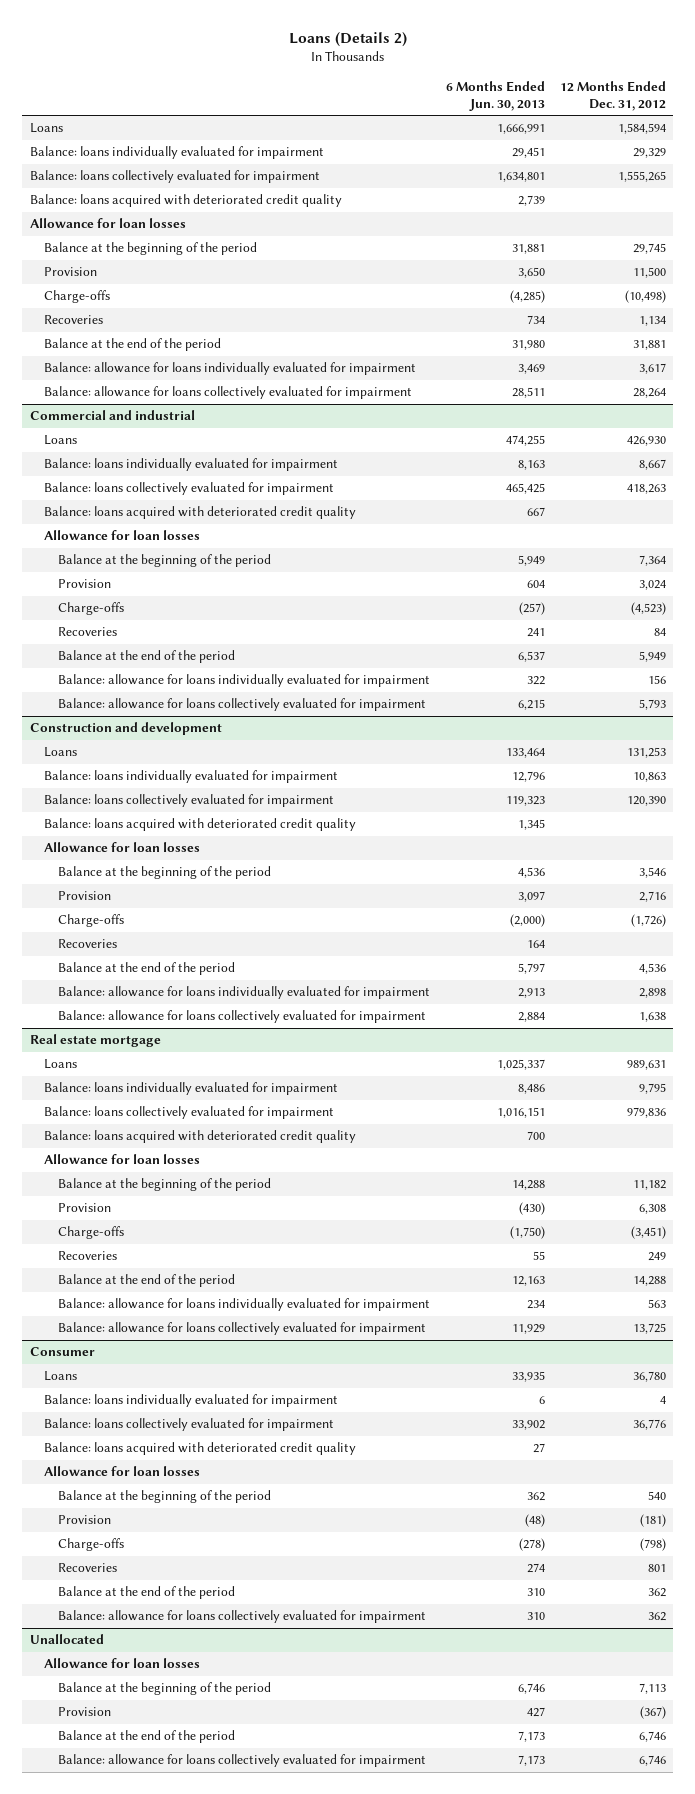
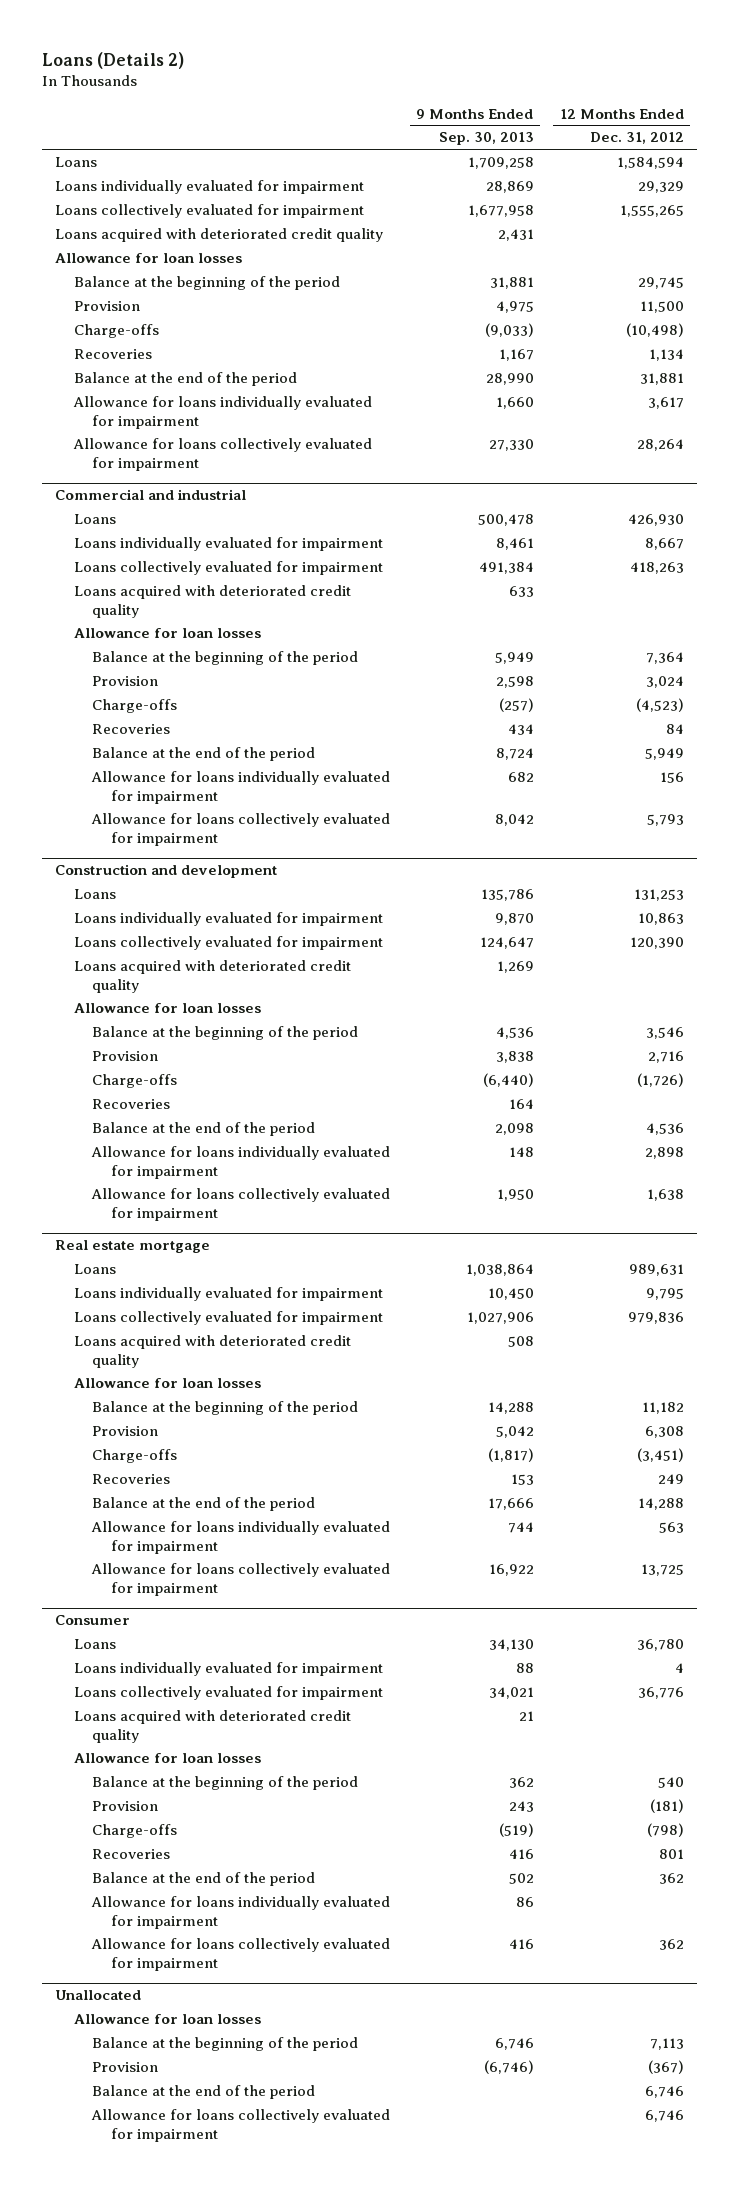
- | 6 Months Ended Jun. 30, 2013 | 12 Months Ended Dec. 31, 2012
+ | 9 Months Ended Sep. 30, 2013 | 12 Months Ended Dec. 31, 2012
- Balance: loans individually evaluated for impairment | 29,451 | 29,329
- Balance: loans collectively evaluated for impairment | 1,634,801 | 1,555,265
- Balance: loans acquired with deteriorated credit quality | 2,739 |
+ Loans individually evaluated for impairment | 28,869 | 29,329
+ Loans collectively evaluated for impairment | 1,677,958 | 1,555,265
+ Loans acquired with deteriorated credit quality | 2,431 |
- Balance: allowance for loans individually evaluated for impairment | 3,469 | 3,617
- Balance: allowance for loans collectively evaluated for impairment | 28,511 | 28,264
+ Allowance for loans individually evaluated for impairment | 1,660 | 3,617
+ Allowance for loans collectively evaluated for impairment | 27,330 | 28,264
@ Commercial and industrial
- Balance: loans individually evaluated for impairment | 8,163 | 8,667
- Balance: loans collectively evaluated for impairment | 465,425 | 418,263
- Balance: loans acquired with deteriorated credit quality | 667 |
+ Loans individually evaluated for impairment | 8,461 | 8,667
+ Loans collectively evaluated for impairment | 491,384 | 418,263
+ Loans acquired with deteriorated credit quality | 633 |
- Balance: allowance for loans individually evaluated for impairment | 322 | 156
- Balance: allowance for loans collectively evaluated for impairment | 6,215 | 5,793
+ Allowance for loans individually evaluated for impairment | 682 | 156
+ Allowance for loans collectively evaluated for impairment | 8,042 | 5,793
@ Construction and development
- Balance: loans individually evaluated for impairment | 12,796 | 10,863
- Balance: loans collectively evaluated for impairment | 119,323 | 120,390
- Balance: loans acquired with deteriorated credit quality | 1,345 |
+ Loans individually evaluated for impairment | 9,870 | 10,863
+ Loans collectively evaluated for impairment | 124,647 | 120,390
+ Loans acquired with deteriorated credit quality | 1,269 |
- Balance: allowance for loans individually evaluated for impairment | 2,913 | 2,898
- Balance: allowance for loans collectively evaluated for impairment | 2,884 | 1,638
+ Allowance for loans individually evaluated for impairment | 148 | 2,898
+ Allowance for loans collectively evaluated for impairment | 1,950 | 1,638
@ Real estate mortgage
- Balance: loans individually evaluated for impairment | 8,486 | 9,795
- Balance: loans collectively evaluated for impairment | 1,016,151 | 979,836
- Balance: loans acquired with deteriorated credit quality | 700 |
+ Loans individually evaluated for impairment | 10,450 | 9,795
+ Loans collectively evaluated for impairment | 1,027,906 | 979,836
+ Loans acquired with deteriorated credit quality | 508 |
- Balance: allowance for loans individually evaluated for impairment | 234 | 563
- Balance: allowance for loans collectively evaluated for impairment | 11,929 | 13,725
+ Allowance for loans individually evaluated for impairment | 744 | 563
+ Allowance for loans collectively evaluated for impairment | 16,922 | 13,725
@ Consumer
- Balance: loans individually evaluated for impairment | 6 | 4
- Balance: loans collectively evaluated for impairment | 33,902 | 36,776
- Balance: loans acquired with deteriorated credit quality | 27 |
+ Loans individually evaluated for impairment | 88 | 4
+ Loans collectively evaluated for impairment | 34,021 | 36,776
+ Loans acquired with deteriorated credit quality | 21 |
- Balance: allowance for loans collectively evaluated for impairment | 310 | 362
+ Allowance for loans individually evaluated for impairment | 86 |
+ Allowance for loans collectively evaluated for impairment | 416 | 362
@ Unallocated
- Balance: allowance for loans collectively evaluated for impairment | 7,173 | 6,746
+ Allowance for loans collectively evaluated for impairment | | 6,746

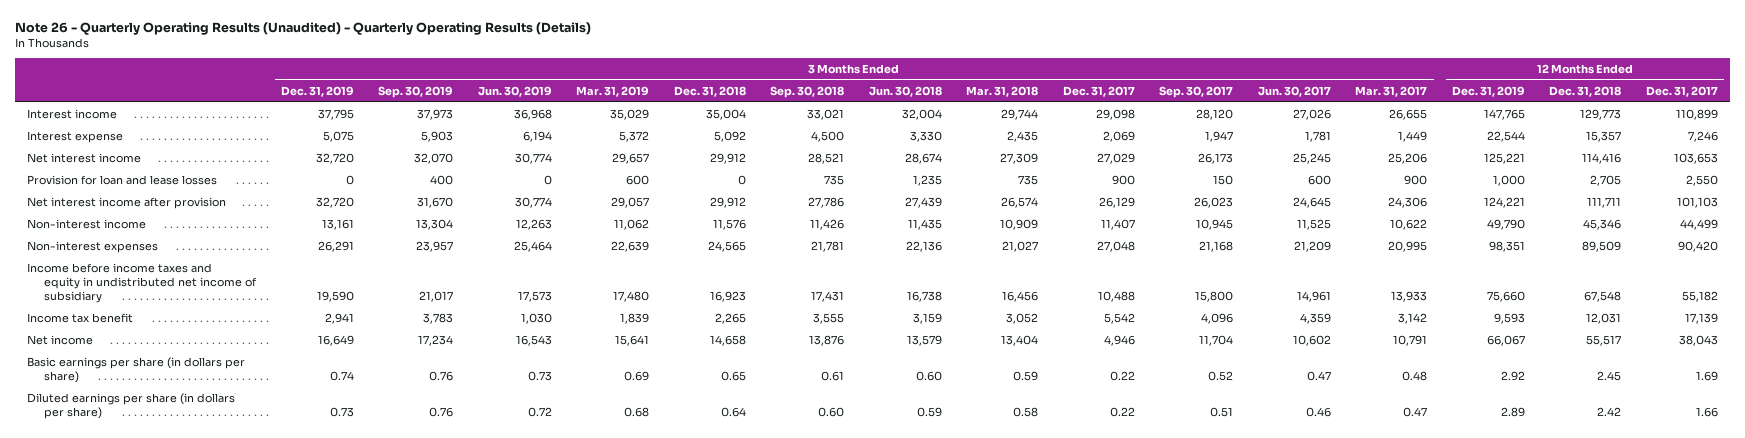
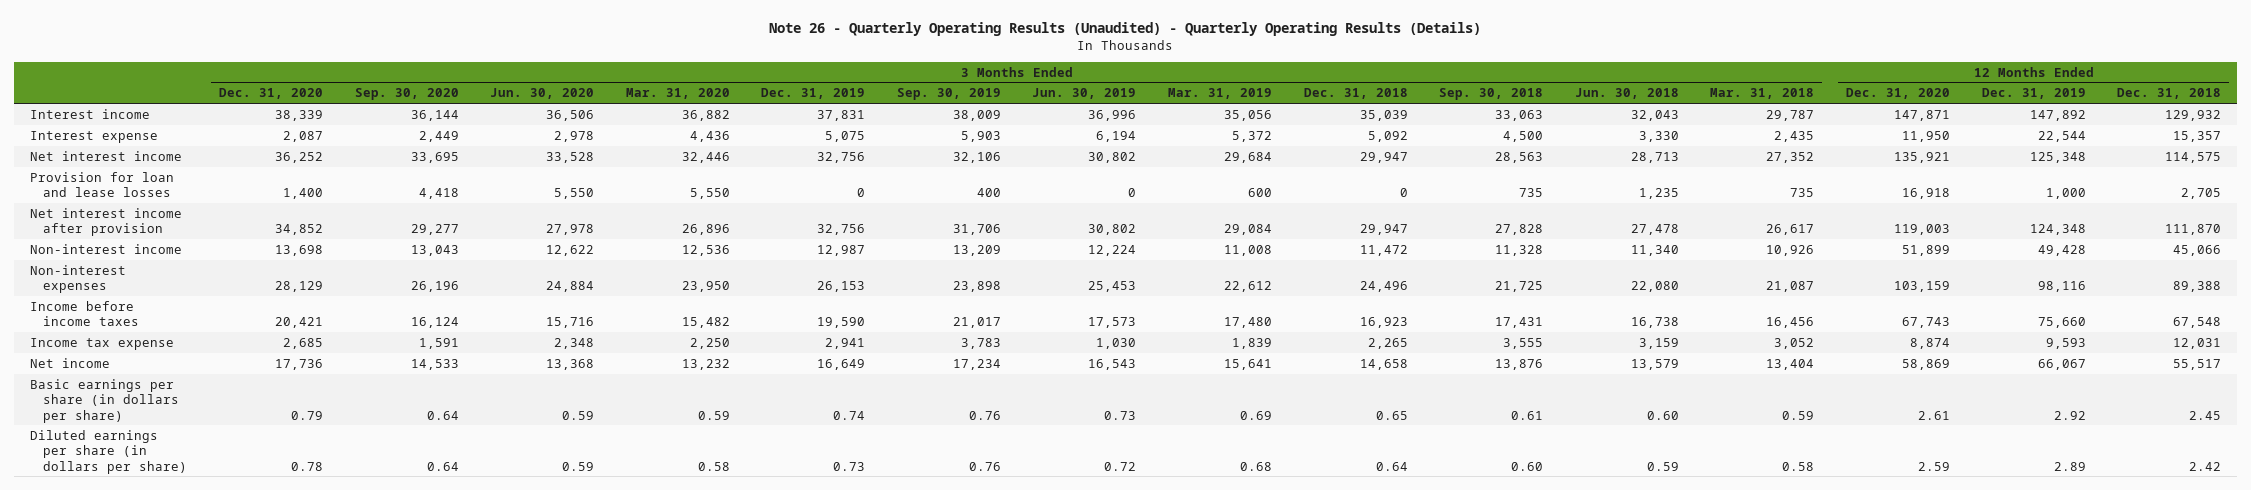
- | 3 Months Ended Dec. 31, 2019 | 3 Months Ended Sep. 30, 2019 | 3 Months Ended Jun. 30, 2019 | 3 Months Ended Mar. 31, 2019 | 3 Months Ended Dec. 31, 2018 | 3 Months Ended Sep. 30, 2018 | 3 Months Ended Jun. 30, 2018 | 3 Months Ended Mar. 31, 2018 | 3 Months Ended Dec. 31, 2017 | 3 Months Ended Sep. 30, 2017 | 3 Months Ended Jun. 30, 2017 | 3 Months Ended Mar. 31, 2017 | 12 Months Ended Dec. 31, 2019 | 12 Months Ended Dec. 31, 2018 | 12 Months Ended Dec. 31, 2017
+ | 3 Months Ended Dec. 31, 2020 | 3 Months Ended Sep. 30, 2020 | 3 Months Ended Jun. 30, 2020 | 3 Months Ended Mar. 31, 2020 | 3 Months Ended Dec. 31, 2019 | 3 Months Ended Sep. 30, 2019 | 3 Months Ended Jun. 30, 2019 | 3 Months Ended Mar. 31, 2019 | 3 Months Ended Dec. 31, 2018 | 3 Months Ended Sep. 30, 2018 | 3 Months Ended Jun. 30, 2018 | 3 Months Ended Mar. 31, 2018 | 12 Months Ended Dec. 31, 2020 | 12 Months Ended Dec. 31, 2019 | 12 Months Ended Dec. 31, 2018
- Interest income | 37,795 | 37,973 | 36,968 | 35,029 | 35,004 | 33,021 | 32,004 | 29,744 | 29,098 | 28,120 | 27,026 | 26,655 | 147,765 | 129,773 | 110,899
+ Interest income | 38,339 | 36,144 | 36,506 | 36,882 | 37,831 | 38,009 | 36,996 | 35,056 | 35,039 | 33,063 | 32,043 | 29,787 | 147,871 | 147,892 | 129,932
- Net interest income | 32,720 | 32,070 | 30,774 | 29,657 | 29,912 | 28,521 | 28,674 | 27,309 | 27,029 | 26,173 | 25,245 | 25,206 | 125,221 | 114,416 | 103,653
+ Net interest income | 36,252 | 33,695 | 33,528 | 32,446 | 32,756 | 32,106 | 30,802 | 29,684 | 29,947 | 28,563 | 28,713 | 27,352 | 135,921 | 125,348 | 114,575
- Net interest income after provision | 32,720 | 31,670 | 30,774 | 29,057 | 29,912 | 27,786 | 27,439 | 26,574 | 26,129 | 26,023 | 24,645 | 24,306 | 124,221 | 111,711 | 101,103
- Non-interest income | 13,161 | 13,304 | 12,263 | 11,062 | 11,576 | 11,426 | 11,435 | 10,909 | 11,407 | 10,945 | 11,525 | 10,622 | 49,790 | 45,346 | 44,499
- Non-interest expenses | 26,291 | 23,957 | 25,464 | 22,639 | 24,565 | 21,781 | 22,136 | 21,027 | 27,048 | 21,168 | 21,209 | 20,995 | 98,351 | 89,509 | 90,420
- Income before income taxes and equity in undistributed net income of subsidiary | 19,590 | 21,017 | 17,573 | 17,480 | 16,923 | 17,431 | 16,738 | 16,456 | 10,488 | 15,800 | 14,961 | 13,933 | 75,660 | 67,548 | 55,182
- Income tax benefit | 2,941 | 3,783 | 1,030 | 1,839 | 2,265 | 3,555 | 3,159 | 3,052 | 5,542 | 4,096 | 4,359 | 3,142 | 9,593 | 12,031 | 17,139
+ Net interest income after provision | 34,852 | 29,277 | 27,978 | 26,896 | 32,756 | 31,706 | 30,802 | 29,084 | 29,947 | 27,828 | 27,478 | 26,617 | 119,003 | 124,348 | 111,870
+ Non-interest income | 13,698 | 13,043 | 12,622 | 12,536 | 12,987 | 13,209 | 12,224 | 11,008 | 11,472 | 11,328 | 11,340 | 10,926 | 51,899 | 49,428 | 45,066
+ Non-interest expenses | 28,129 | 26,196 | 24,884 | 23,950 | 26,153 | 23,898 | 25,453 | 22,612 | 24,496 | 21,725 | 22,080 | 21,087 | 103,159 | 98,116 | 89,388
+ Income before income taxes | 20,421 | 16,124 | 15,716 | 15,482 | 19,590 | 21,017 | 17,573 | 17,480 | 16,923 | 17,431 | 16,738 | 16,456 | 67,743 | 75,660 | 67,548
+ Income tax expense | 2,685 | 1,591 | 2,348 | 2,250 | 2,941 | 3,783 | 1,030 | 1,839 | 2,265 | 3,555 | 3,159 | 3,052 | 8,874 | 9,593 | 12,031

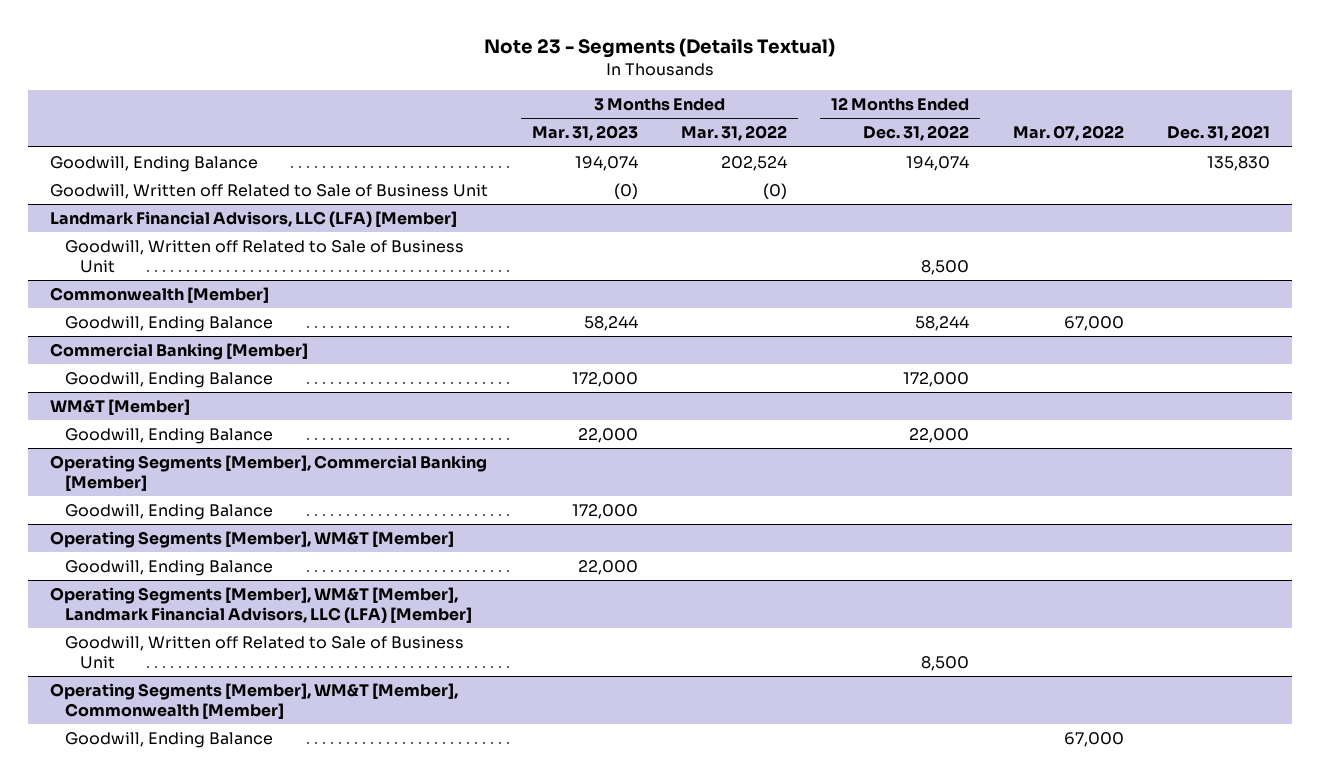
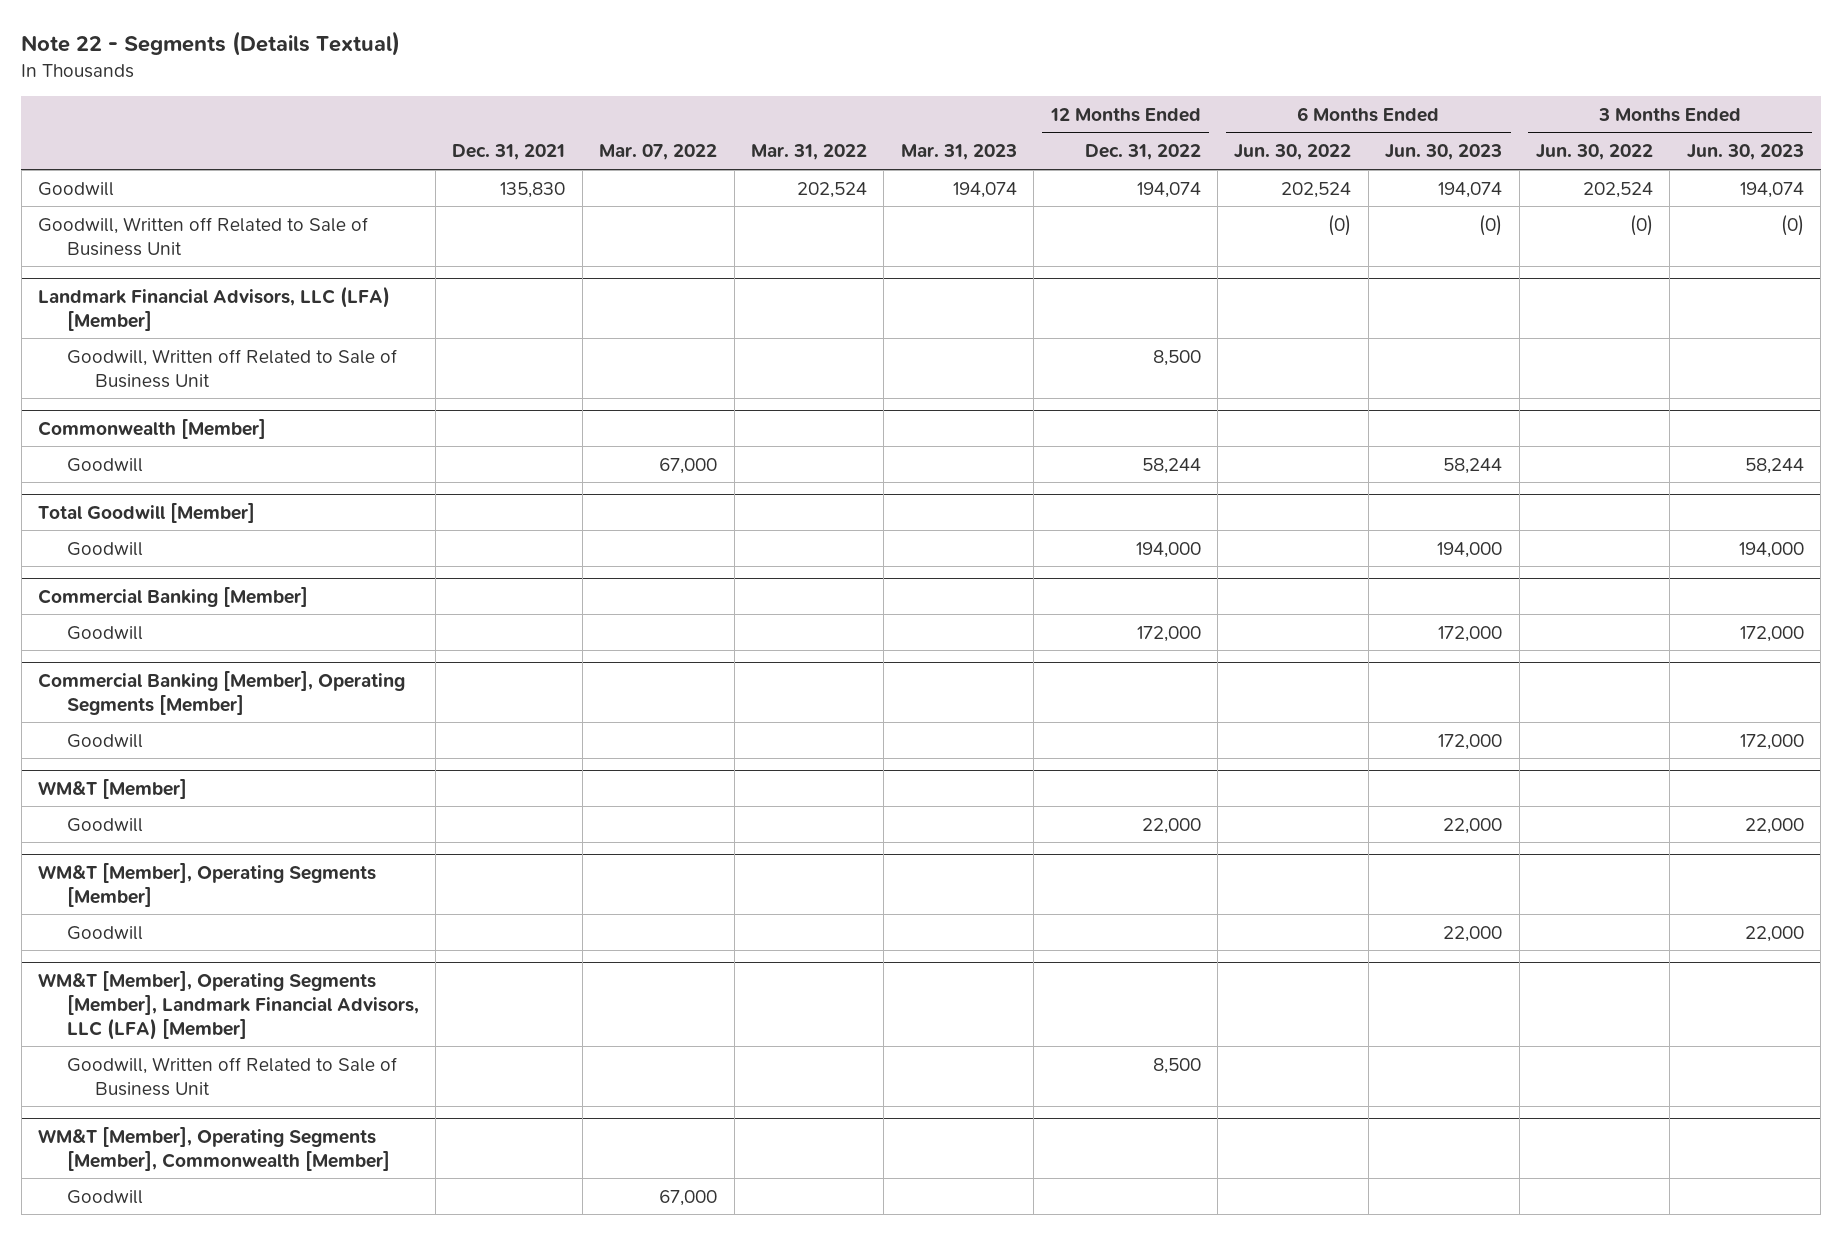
- Note 23 - Segments (Details Textual)
+ Note 22 - Segments (Details Textual)
- | 3 Months Ended Mar. 31, 2023 | 3 Months Ended Mar. 31, 2022 | 12 Months Ended Dec. 31, 2022 | Mar. 07, 2022 | Dec. 31, 2021
+ | Dec. 31, 2021 | Mar. 07, 2022 | Mar. 31, 2022 | Mar. 31, 2023 | 12 Months Ended Dec. 31, 2022 | 6 Months Ended Jun. 30, 2022 | 6 Months Ended Jun. 30, 2023 | 3 Months Ended Jun. 30, 2022 | 3 Months Ended Jun. 30, 2023
- Goodwill, Ending Balance | 194,074 | 202,524 | 194,074 | | 135,830
+ Goodwill | 135,830 | | 202,524 | 194,074 | 194,074 | 202,524 | 194,074 | 202,524 | 194,074
@ Commonwealth [Member]
- Goodwill, Ending Balance | 58,244 | | 58,244 | 67,000 |
+ Goodwill | | 67,000 | | | 58,244 | | 58,244 | | 58,244
+ Total Goodwill [Member]
+ Goodwill | | | | | 194,000 | | 194,000 | | 194,000
@ Commercial Banking [Member]
- Goodwill, Ending Balance | 172,000 | | 172,000 | |
+ Goodwill | | | | | 172,000 | | 172,000 | | 172,000
+ Commercial Banking [Member], Operating Segments [Member]
+ Goodwill | | | | | | | 172,000 | | 172,000
@ WM&T [Member]
- Goodwill, Ending Balance | 22,000 | | 22,000 | |
- Operating Segments [Member], Commercial Banking [Member]
- Goodwill, Ending Balance | 172,000 | | | |
- Operating Segments [Member], WM&T [Member]
- Goodwill, Ending Balance | 22,000 | | | |
- Operating Segments [Member], WM&T [Member], Landmark Financial Advisors, LLC (LFA) [Member]
@ WM&T [Member]
+ Goodwill | | | | | 22,000 | | 22,000 | | 22,000
+ WM&T [Member], Operating Segments [Member]
+ Goodwill | | | | | | | 22,000 | | 22,000
+ WM&T [Member], Operating Segments [Member], Landmark Financial Advisors, LLC (LFA) [Member]
- Operating Segments [Member], WM&T [Member], Commonwealth [Member]
- Goodwill, Ending Balance | | | | 67,000 |
+ WM&T [Member], Operating Segments [Member], Commonwealth [Member]
+ Goodwill | | 67,000 | | | | | | |

